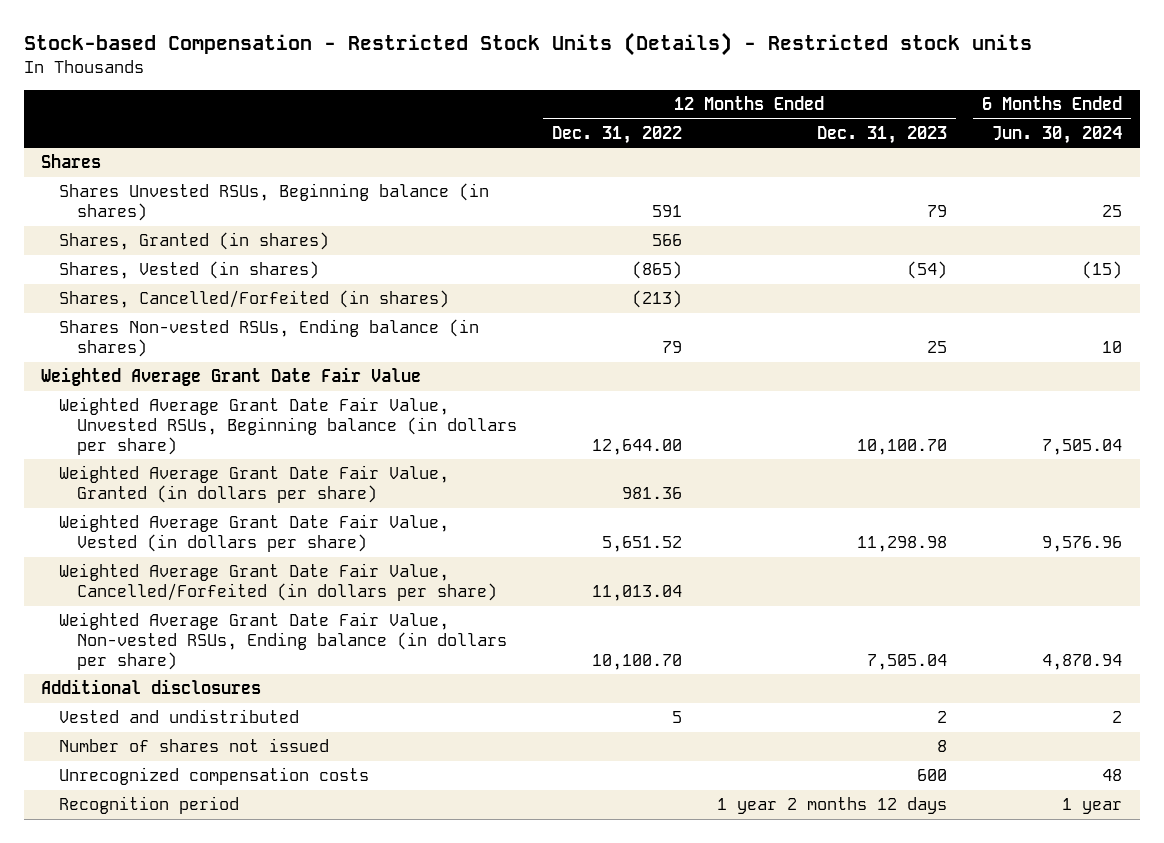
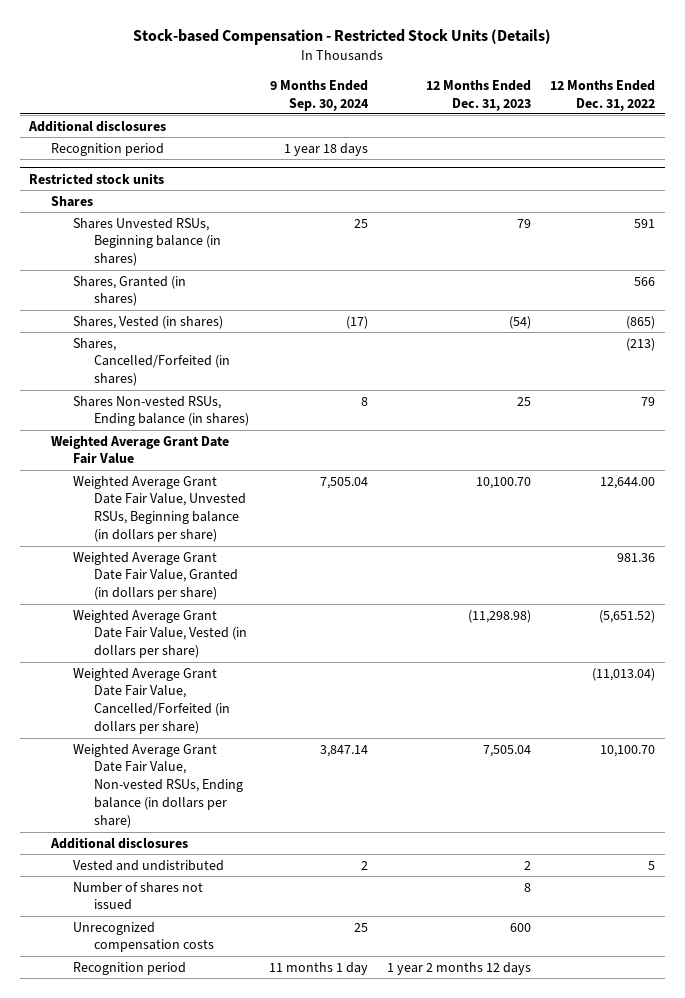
- Stock-based Compensation - Restricted Stock Units (Details) - Restricted stock units
+ Stock-based Compensation - Restricted Stock Units (Details)
- | 12 Months Ended Dec. 31, 2022 | 12 Months Ended Dec. 31, 2023 | 6 Months Ended Jun. 30, 2024
+ | 9 Months Ended Sep. 30, 2024 | 12 Months Ended Dec. 31, 2023 | 12 Months Ended Dec. 31, 2022
+ Additional disclosures
+ Recognition period | 1 year 18 days | |
+ Restricted stock units
- Weighted Average Grant Date Fair Value, Vested (in dollars per share) | 5,651.52 | 11,298.98 | 9,576.96
- Weighted Average Grant Date Fair Value, Cancelled/Forfeited (in dollars per share) | 11,013.04 | |
+ Weighted Average Grant Date Fair Value, Vested (in dollars per share) | | (11,298.98) | (5,651.52)
+ Weighted Average Grant Date Fair Value, Cancelled/Forfeited (in dollars per share) | | | (11,013.04)

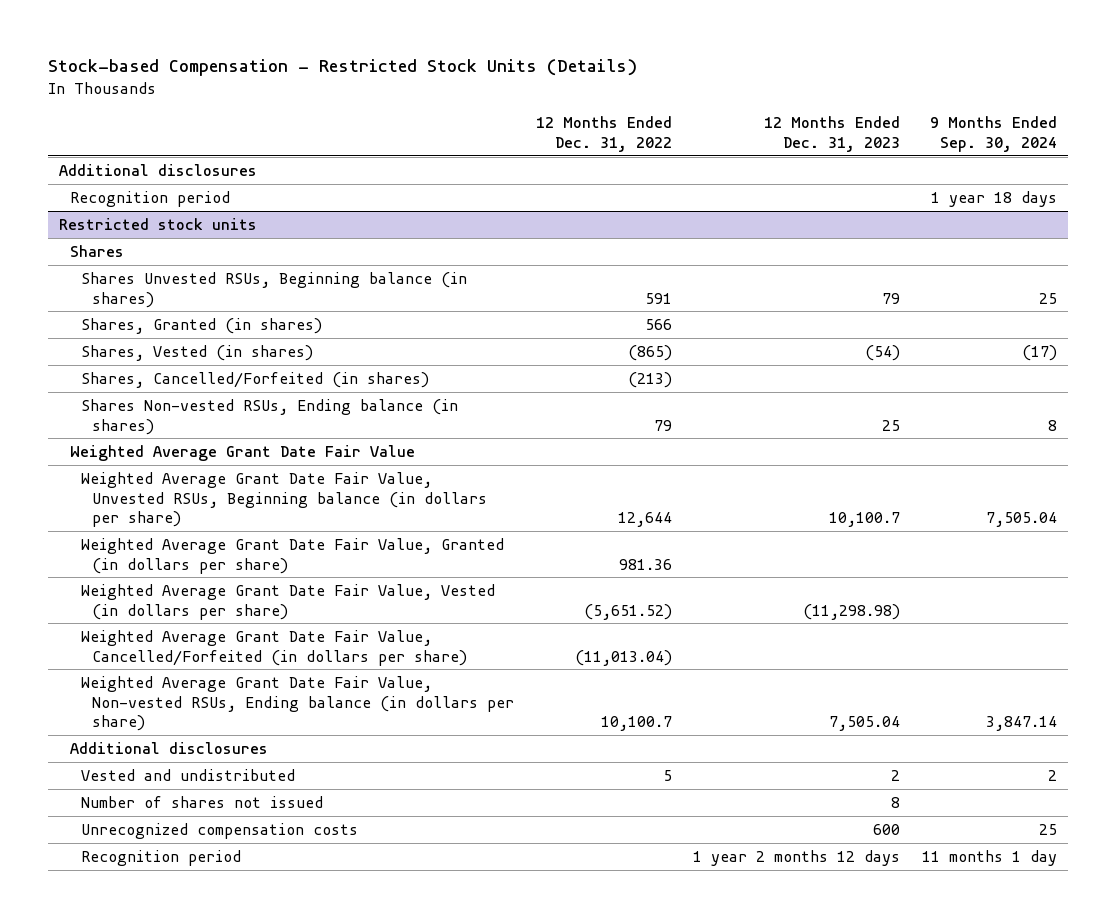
- | 9 Months Ended Sep. 30, 2024 | 12 Months Ended Dec. 31, 2023 | 12 Months Ended Dec. 31, 2022
+ | 12 Months Ended Dec. 31, 2022 | 12 Months Ended Dec. 31, 2023 | 9 Months Ended Sep. 30, 2024
@ Restricted stock units
- Weighted Average Grant Date Fair Value, Unvested RSUs, Beginning balance (in dollars per share) | 7,505.04 | 10,100.70 | 12,644.00
+ Weighted Average Grant Date Fair Value, Unvested RSUs, Beginning balance (in dollars per share) | 12,644 | 10,100.7 | 7,505.04
- Weighted Average Grant Date Fair Value, Non-vested RSUs, Ending balance (in dollars per share) | 3,847.14 | 7,505.04 | 10,100.70
+ Weighted Average Grant Date Fair Value, Non-vested RSUs, Ending balance (in dollars per share) | 10,100.7 | 7,505.04 | 3,847.14

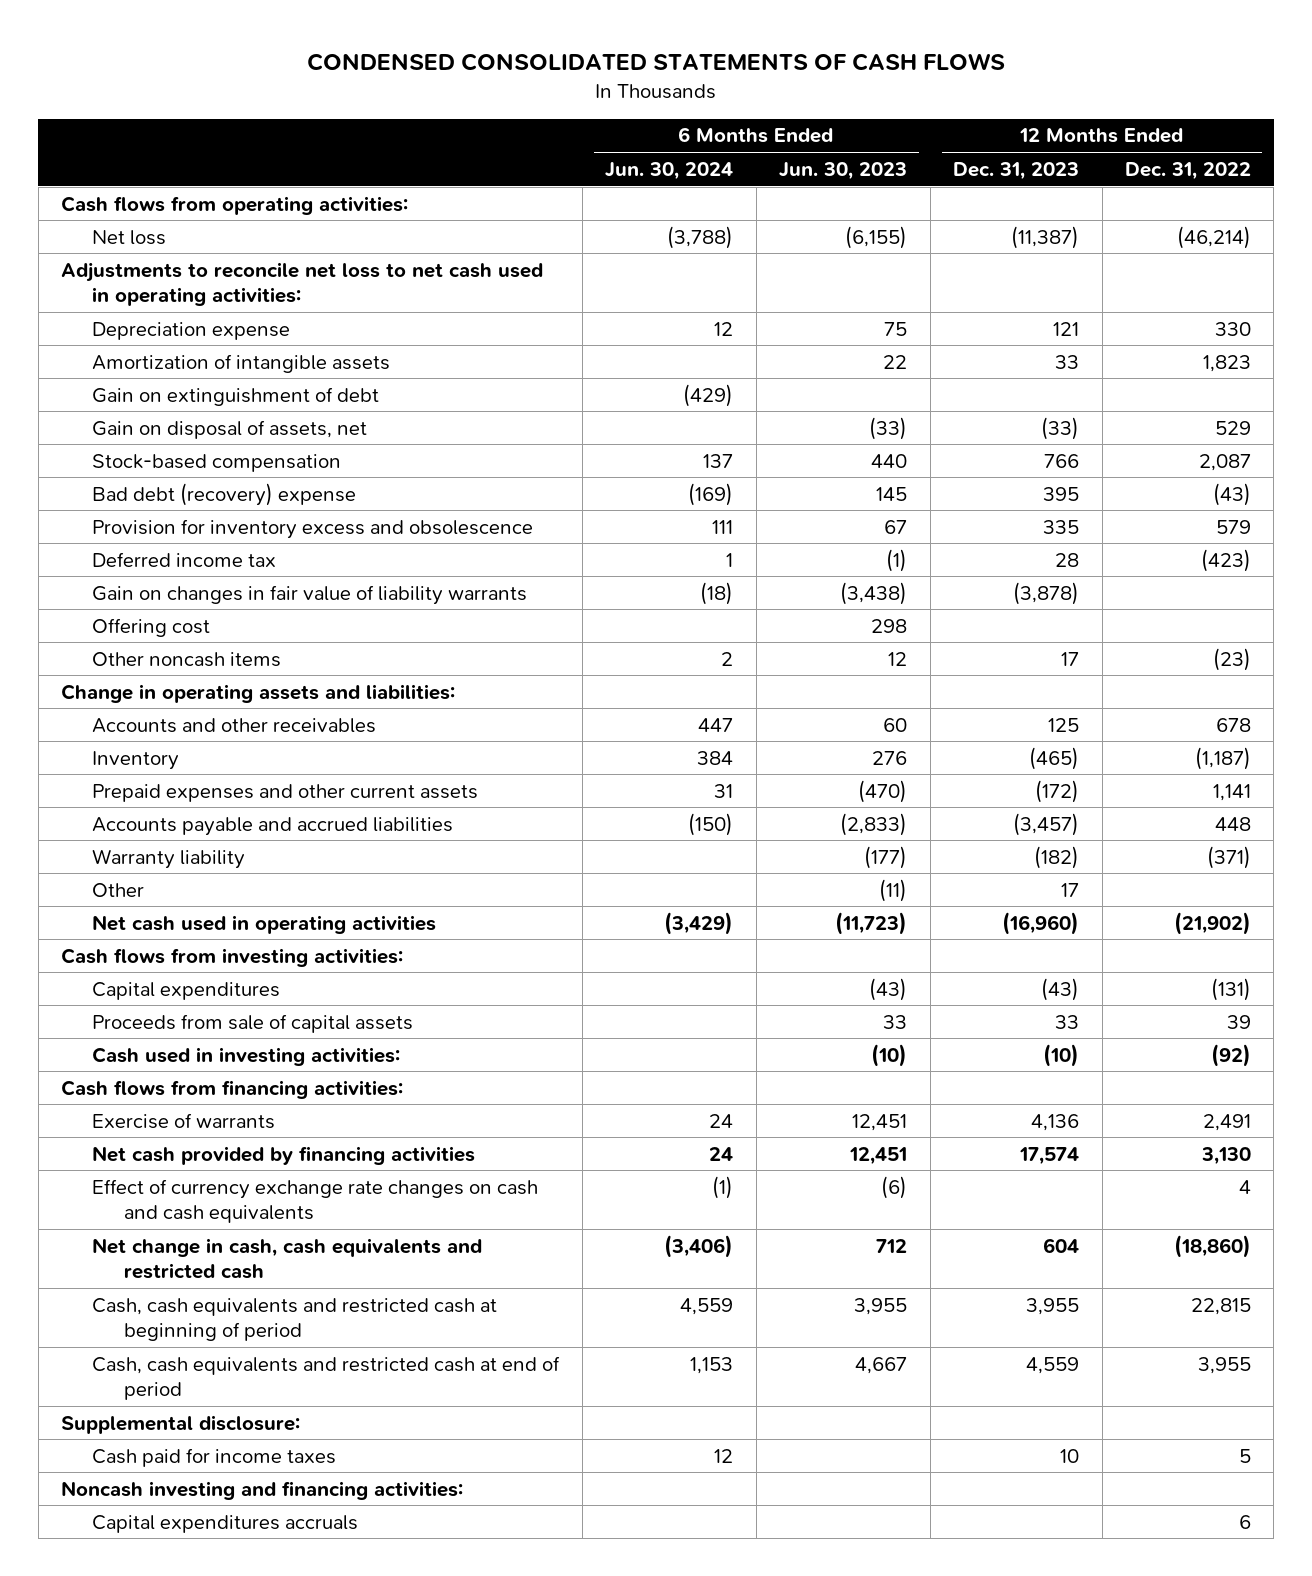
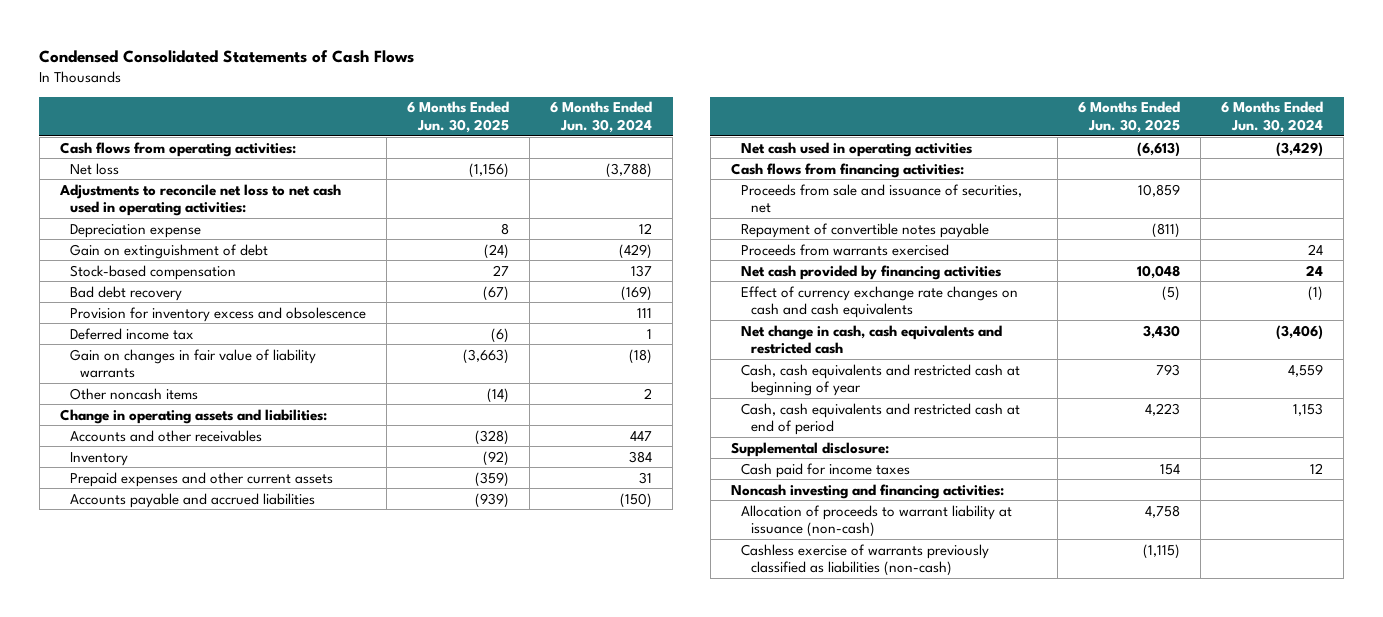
- CONDENSED CONSOLIDATED STATEMENTS OF CASH FLOWS
+ Condensed Consolidated Statements of Cash Flows
- | 6 Months Ended Jun. 30, 2024 | 6 Months Ended Jun. 30, 2023 | 12 Months Ended Dec. 31, 2023 | 12 Months Ended Dec. 31, 2022
+ | 6 Months Ended Jun. 30, 2025 | 6 Months Ended Jun. 30, 2024
- Amortization of intangible assets | | 22 | 33 | 1,823
- Gain on disposal of assets, net | | (33) | (33) | 529
- Bad debt (recovery) expense | (169) | 145 | 395 | (43)
+ Bad debt recovery | (67) | (169)
- Offering cost | | 298 | |
- Warranty liability | | (177) | (182) | (371)
- Other | | (11) | 17 |
- Cash flows from investing activities:
- Capital expenditures | | (43) | (43) | (131)
- Proceeds from sale of capital assets | | 33 | 33 | 39
- Cash used in investing activities: | | (10) | (10) | (92)
- Exercise of warrants | 24 | 12,451 | 4,136 | 2,491
+ Proceeds from sale and issuance of securities, net | 10,859 |
+ Repayment of convertible notes payable | (811) |
+ Proceeds from warrants exercised | | 24
- Cash, cash equivalents and restricted cash at beginning of period | 4,559 | 3,955 | 3,955 | 22,815
+ Cash, cash equivalents and restricted cash at beginning of year | 793 | 4,559
- Capital expenditures accruals | | | | 6
+ Allocation of proceeds to warrant liability at issuance (non-cash) | 4,758 |
+ Cashless exercise of warrants previously classified as liabilities (non-cash) | (1,115) |

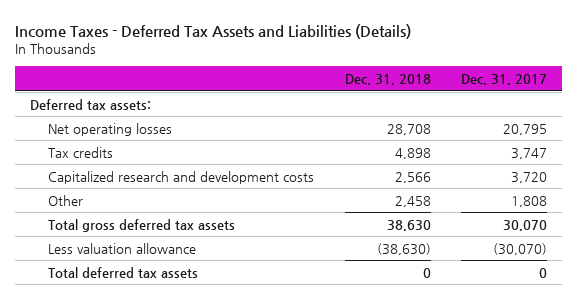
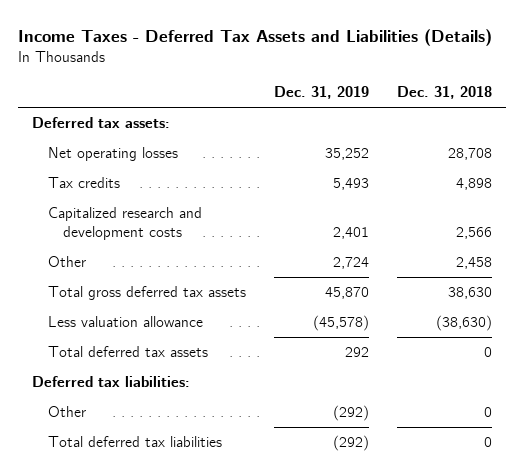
- | Dec. 31, 2018 | Dec. 31, 2017
+ | Dec. 31, 2019 | Dec. 31, 2018
+ Deferred tax liabilities:
+ Other | (292) | 0
+ Total deferred tax liabilities | (292) | 0

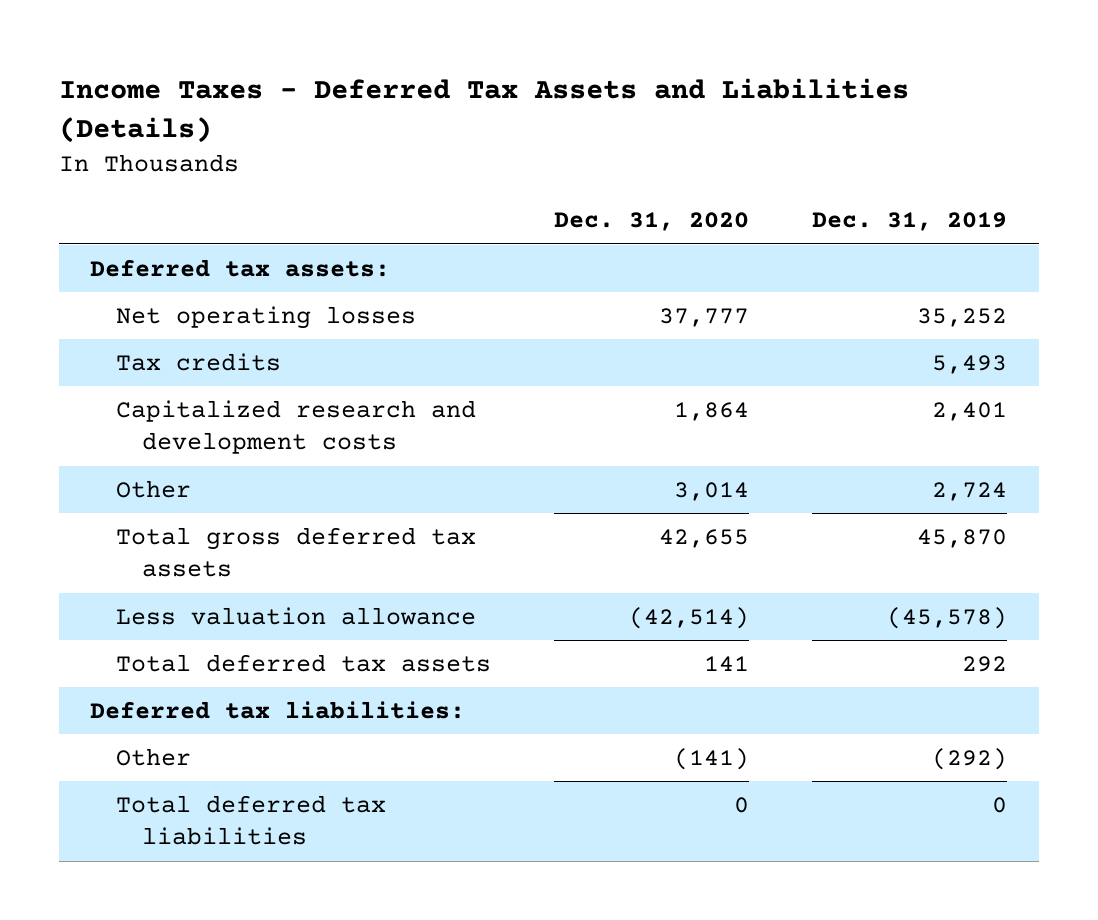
- | Dec. 31, 2019 | Dec. 31, 2018
+ | Dec. 31, 2020 | Dec. 31, 2019
- Total deferred tax liabilities | (292) | 0
+ Total deferred tax liabilities | 0 | 0

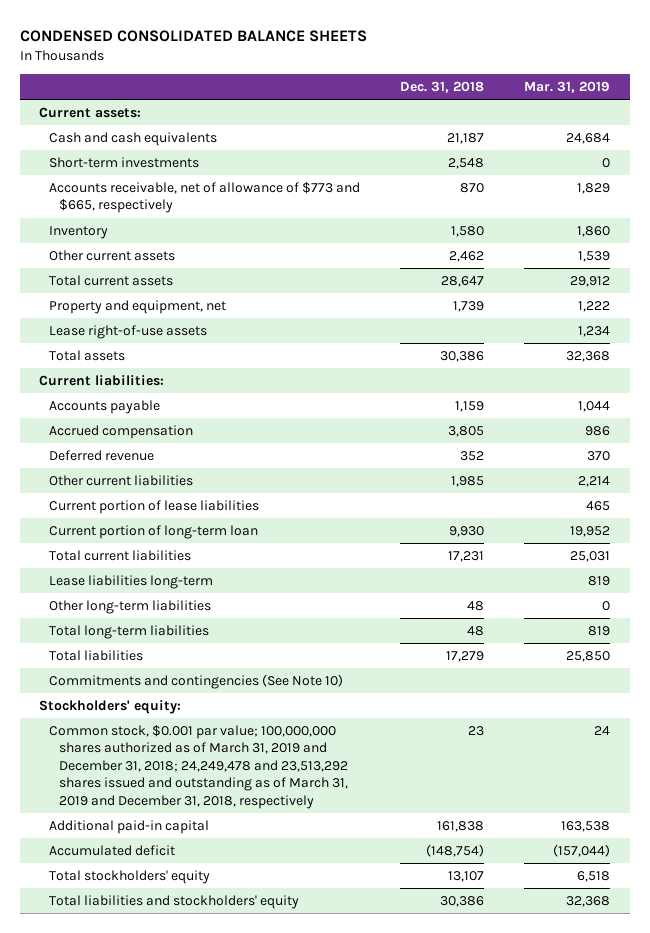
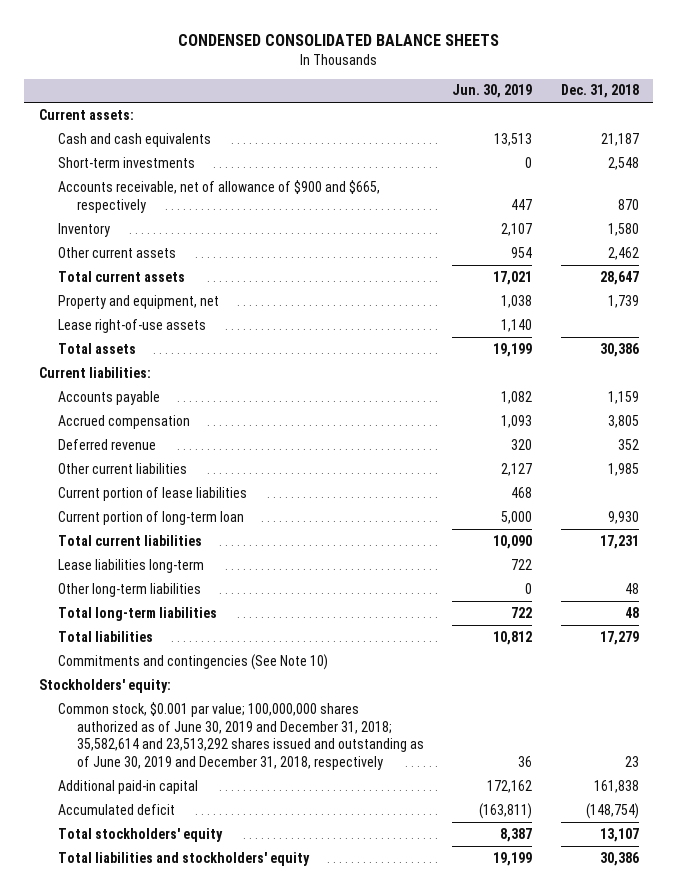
- | Dec. 31, 2018 | Mar. 31, 2019
+ | Jun. 30, 2019 | Dec. 31, 2018
- Accounts receivable, net of allowance of $773 and $665, respectively | 870 | 1,829
+ Accounts receivable, net of allowance of $900 and $665, respectively | 447 | 870
- Common stock, $0.001 par value; 100,000,000 shares authorized as of March 31, 2019 and December 31, 2018; 24,249,478 and 23,513,292 shares issued and outstanding as of March 31, 2019 and December 31, 2018, respectively | 23 | 24
+ Common stock, $0.001 par value; 100,000,000 shares authorized as of June 30, 2019 and December 31, 2018; 35,582,614 and 23,513,292 shares issued and outstanding as of June 30, 2019 and December 31, 2018, respectively | 36 | 23

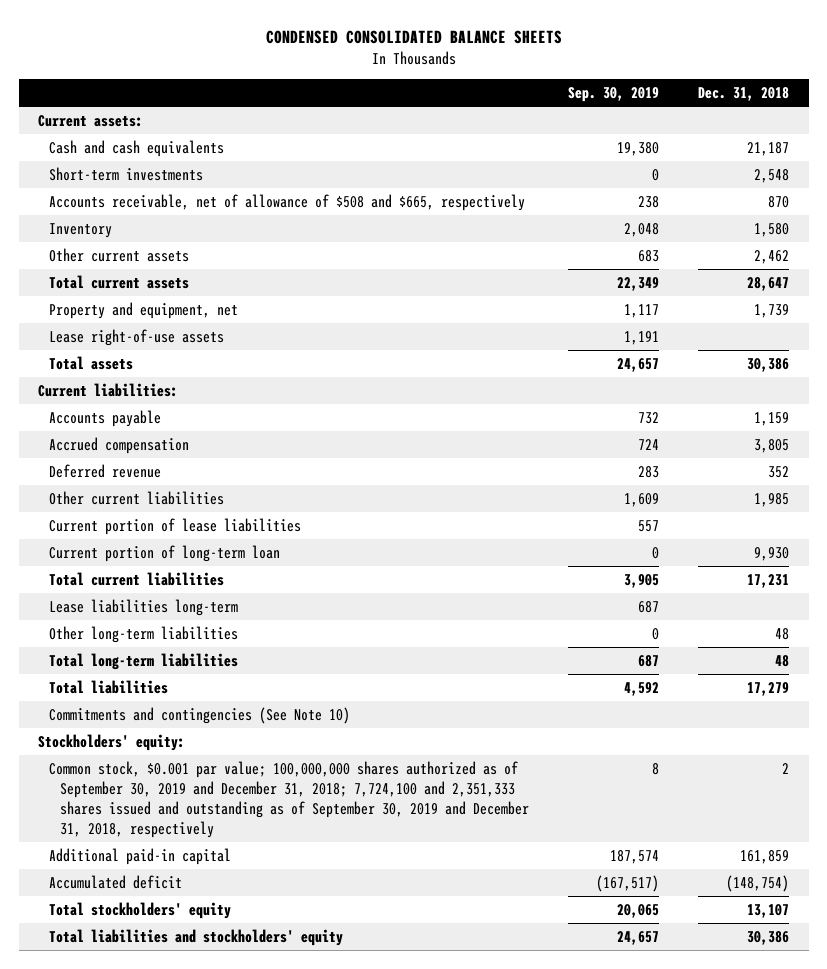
- | Jun. 30, 2019 | Dec. 31, 2018
+ | Sep. 30, 2019 | Dec. 31, 2018
- Accounts receivable, net of allowance of $900 and $665, respectively | 447 | 870
+ Accounts receivable, net of allowance of $508 and $665, respectively | 238 | 870
- Common stock, $0.001 par value; 100,000,000 shares authorized as of June 30, 2019 and December 31, 2018; 35,582,614 and 23,513,292 shares issued and outstanding as of June 30, 2019 and December 31, 2018, respectively | 36 | 23
- Additional paid-in capital | 172,162 | 161,838
+ Common stock, $0.001 par value; 100,000,000 shares authorized as of September 30, 2019 and December 31, 2018; 7,724,100 and 2,351,333 shares issued and outstanding as of September 30, 2019 and December 31, 2018, respectively | 8 | 2
+ Additional paid-in capital | 187,574 | 161,859

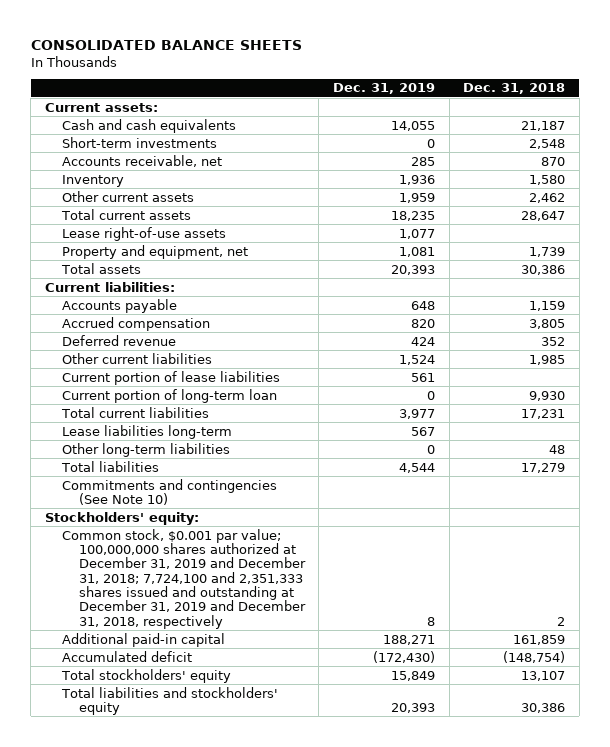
- CONDENSED CONSOLIDATED BALANCE SHEETS
+ CONSOLIDATED BALANCE SHEETS
- | Sep. 30, 2019 | Dec. 31, 2018
+ | Dec. 31, 2019 | Dec. 31, 2018
- Accounts receivable, net of allowance of $508 and $665, respectively | 238 | 870
+ Accounts receivable, net | 285 | 870
moved down: Property and equipment, net | 1,081 | 1,739
- Total long-term liabilities | 687 | 48
- Common stock, $0.001 par value; 100,000,000 shares authorized as of September 30, 2019 and December 31, 2018; 7,724,100 and 2,351,333 shares issued and outstanding as of September 30, 2019 and December 31, 2018, respectively | 8 | 2
+ Common stock, $0.001 par value; 100,000,000 shares authorized at December 31, 2019 and December 31, 2018; 7,724,100 and 2,351,333 shares issued and outstanding at December 31, 2019 and December 31, 2018, respectively | 8 | 2

